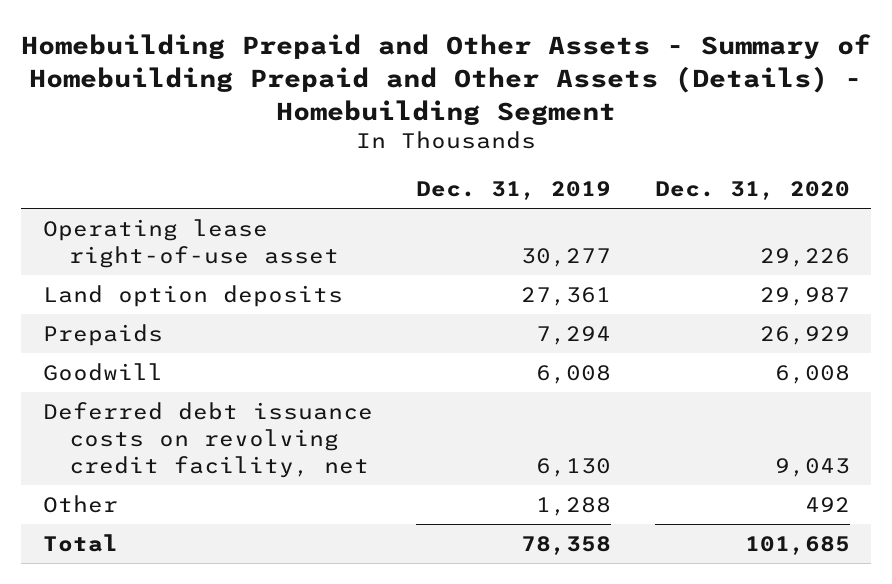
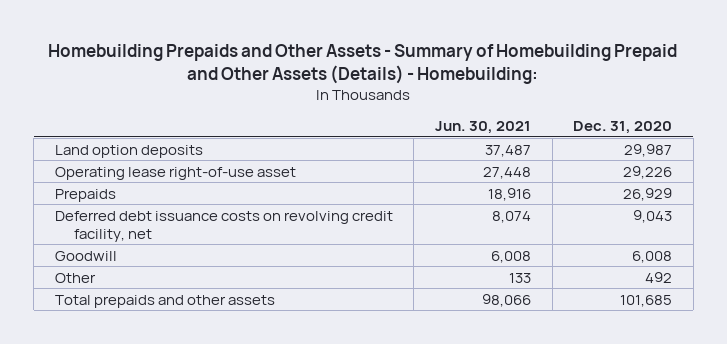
- Homebuilding Prepaid and Other Assets - Summary of Homebuilding Prepaid and Other Assets (Details) - Homebuilding Segment
+ Homebuilding Prepaids and Other Assets - Summary of Homebuilding Prepaid and Other Assets (Details) - Homebuilding:
- | Dec. 31, 2019 | Dec. 31, 2020
+ | Jun. 30, 2021 | Dec. 31, 2020
moved down: Operating lease right-of-use asset | 27,448 | 29,226
moved down: Goodwill | 6,008 | 6,008
- Total | 78,358 | 101,685
+ Total prepaids and other assets | 98,066 | 101,685

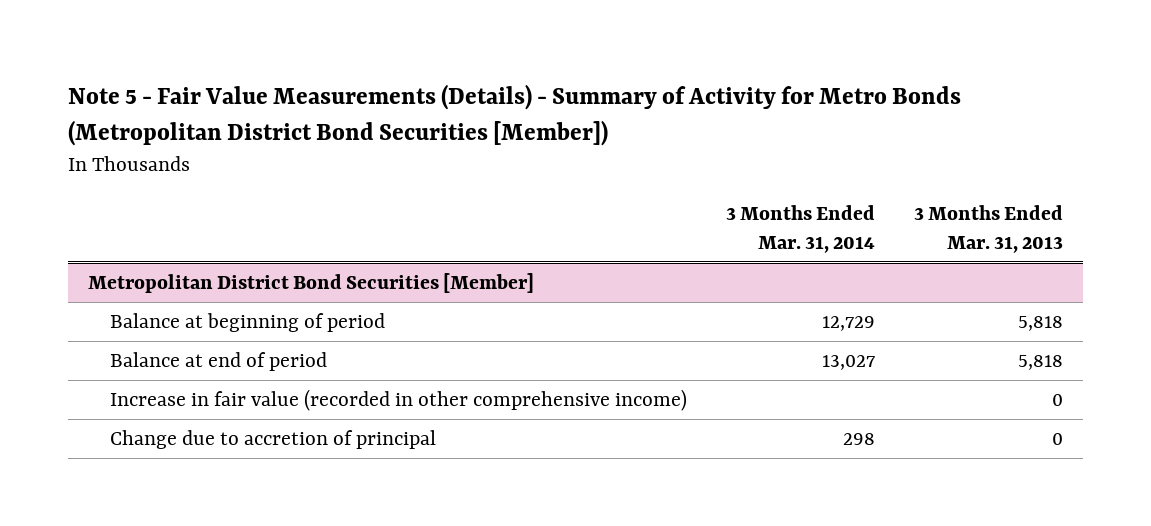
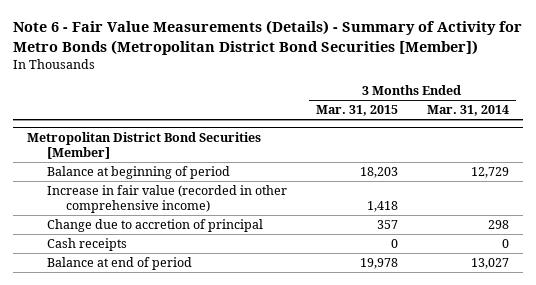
- Note 5 - Fair Value Measurements (Details) - Summary of Activity for Metro Bonds (Metropolitan District Bond Securities [Member])
+ Note 6 - Fair Value Measurements (Details) - Summary of Activity for Metro Bonds (Metropolitan District Bond Securities [Member])
- | 3 Months Ended Mar. 31, 2014 | 3 Months Ended Mar. 31, 2013
+ | 3 Months Ended Mar. 31, 2015 | 3 Months Ended Mar. 31, 2014
@ Metropolitan District Bond Securities [Member]
+ Cash receipts | 0 | 0
moved down: Balance at end of period | 19,978 | 13,027

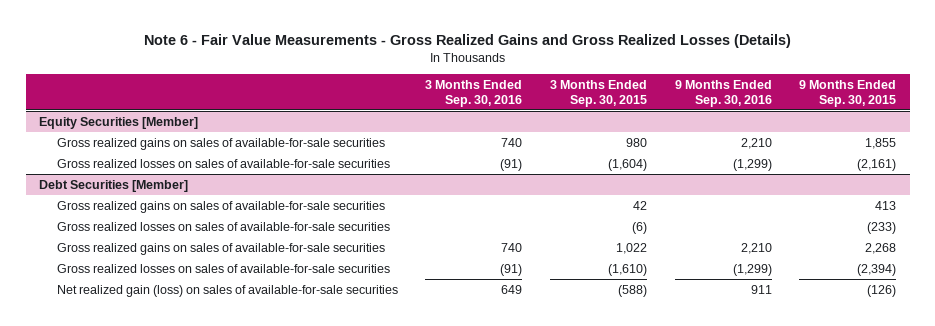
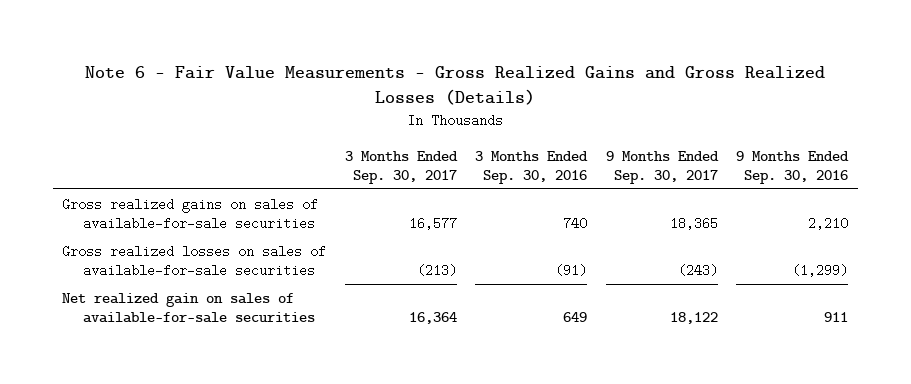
- | 3 Months Ended Sep. 30, 2016 | 3 Months Ended Sep. 30, 2015 | 9 Months Ended Sep. 30, 2016 | 9 Months Ended Sep. 30, 2015
+ | 3 Months Ended Sep. 30, 2017 | 3 Months Ended Sep. 30, 2016 | 9 Months Ended Sep. 30, 2017 | 9 Months Ended Sep. 30, 2016
- Equity Securities [Member]
- Debt Securities [Member]
- Gross realized gains on sales of available-for-sale securities | | 42 | | 413
- Gross realized losses on sales of available-for-sale securities | | (6) | | (233)
- Gross realized gains on sales of available-for-sale securities | 740 | 1,022 | 2,210 | 2,268
- Gross realized losses on sales of available-for-sale securities | (91) | (1,610) | (1,299) | (2,394)
- Net realized gain (loss) on sales of available-for-sale securities | 649 | (588) | 911 | (126)
+ Net realized gain on sales of available-for-sale securities | 16,364 | 649 | 18,122 | 911

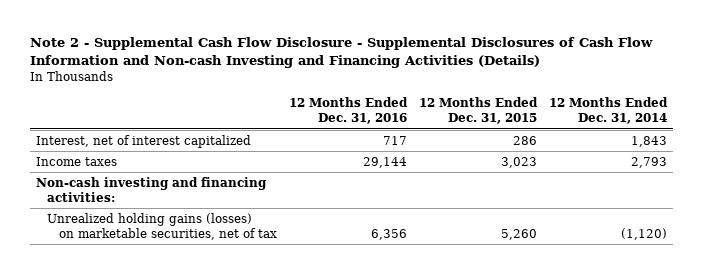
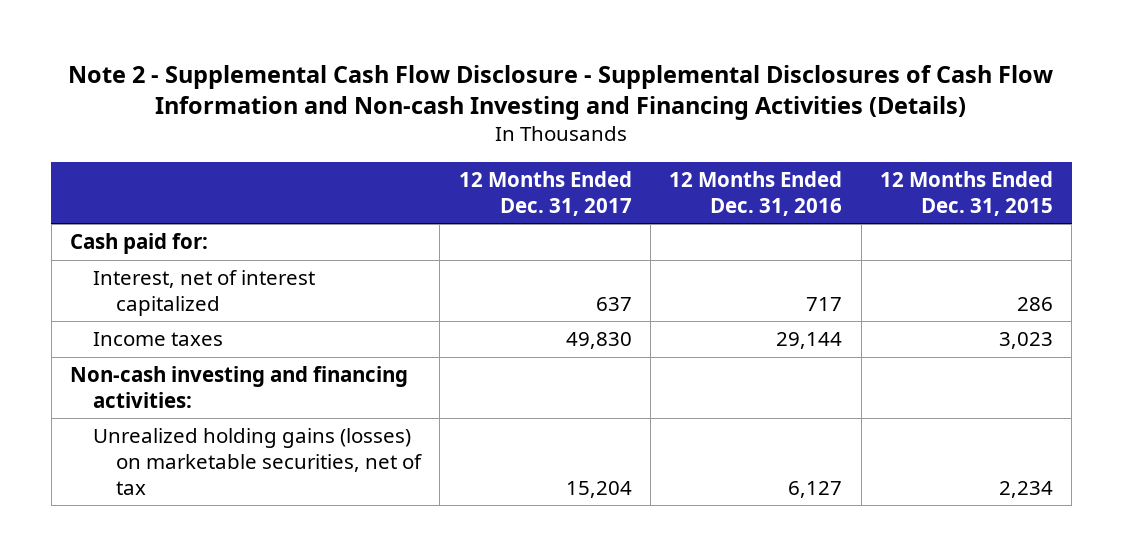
- | 12 Months Ended Dec. 31, 2016 | 12 Months Ended Dec. 31, 2015 | 12 Months Ended Dec. 31, 2014
+ | 12 Months Ended Dec. 31, 2017 | 12 Months Ended Dec. 31, 2016 | 12 Months Ended Dec. 31, 2015
+ Cash paid for:
- Unrealized holding gains (losses) on marketable securities, net of tax | 6,356 | 5,260 | (1,120)
+ Unrealized holding gains (losses) on marketable securities, net of tax | 15,204 | 6,127 | 2,234

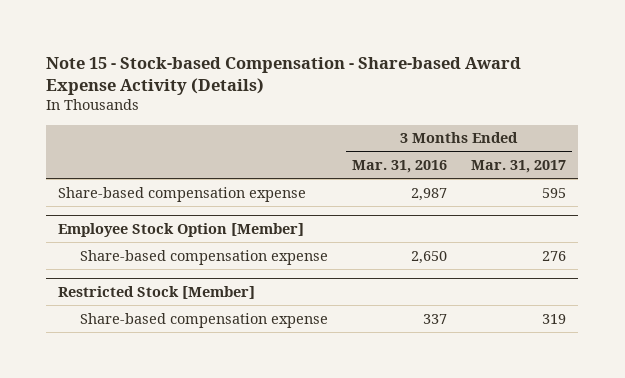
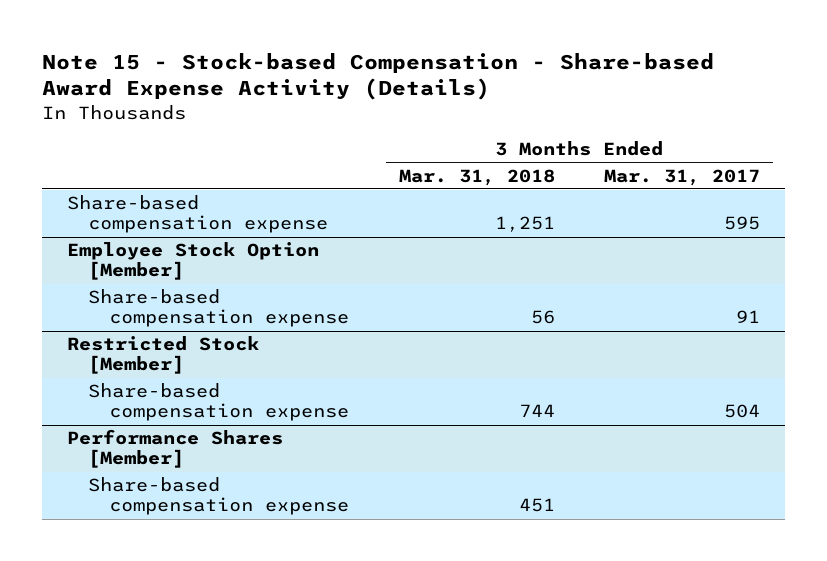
- | 3 Months Ended Mar. 31, 2016 | 3 Months Ended Mar. 31, 2017
+ | 3 Months Ended Mar. 31, 2018 | 3 Months Ended Mar. 31, 2017
@ Employee Stock Option [Member]
- Share-based compensation expense | 2,650 | 276
+ Share-based compensation expense | 56 | 91
@ Restricted Stock [Member]
- Share-based compensation expense | 337 | 319
+ Share-based compensation expense | 744 | 504
+ Performance Shares [Member]
+ Share-based compensation expense | 451 |

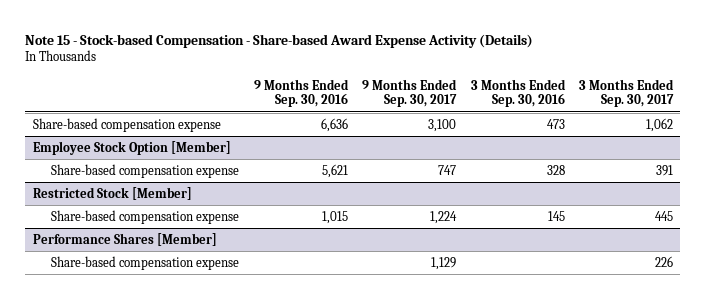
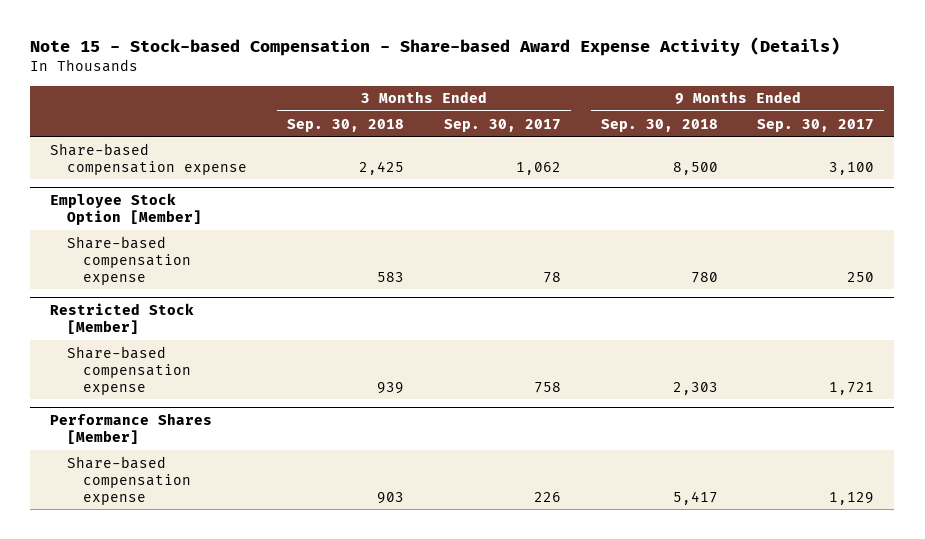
- | 9 Months Ended Sep. 30, 2016 | 9 Months Ended Sep. 30, 2017 | 3 Months Ended Sep. 30, 2016 | 3 Months Ended Sep. 30, 2017
+ | 3 Months Ended Sep. 30, 2018 | 3 Months Ended Sep. 30, 2017 | 9 Months Ended Sep. 30, 2018 | 9 Months Ended Sep. 30, 2017
@ Employee Stock Option [Member]
- Share-based compensation expense | 5,621 | 747 | 328 | 391
+ Share-based compensation expense | 583 | 78 | 780 | 250
@ Restricted Stock [Member]
- Share-based compensation expense | 1,015 | 1,224 | 145 | 445
+ Share-based compensation expense | 939 | 758 | 2,303 | 1,721

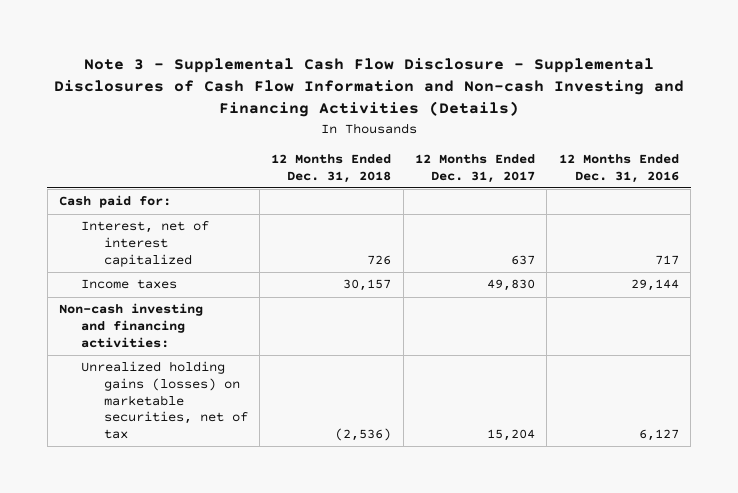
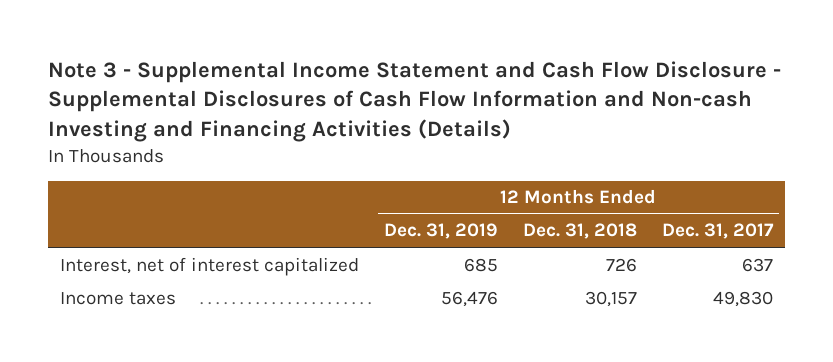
- Note 3 - Supplemental Cash Flow Disclosure - Supplemental Disclosures of Cash Flow Information and Non-cash Investing and Financing Activities (Details)
+ Note 3 - Supplemental Income Statement and Cash Flow Disclosure - Supplemental Disclosures of Cash Flow Information and Non-cash Investing and Financing Activities (Details)
- | 12 Months Ended Dec. 31, 2018 | 12 Months Ended Dec. 31, 2017 | 12 Months Ended Dec. 31, 2016
+ | 12 Months Ended Dec. 31, 2019 | 12 Months Ended Dec. 31, 2018 | 12 Months Ended Dec. 31, 2017
- Cash paid for:
- Non-cash investing and financing activities:
- Unrealized holding gains (losses) on marketable securities, net of tax | (2,536) | 15,204 | 6,127

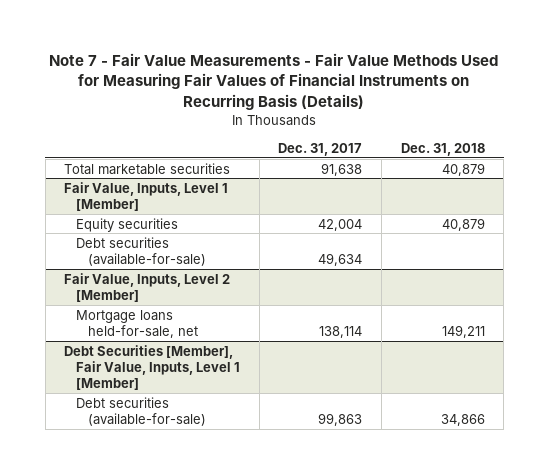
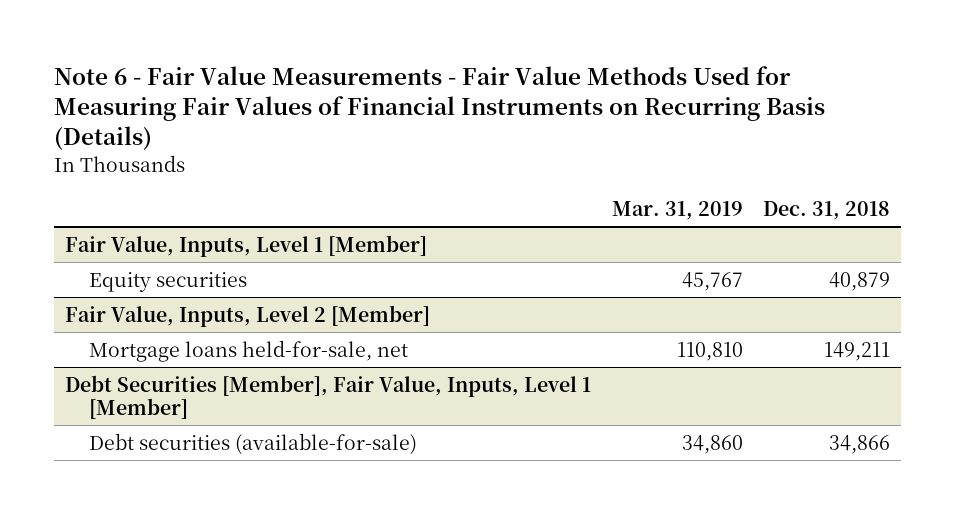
- Note 7 - Fair Value Measurements - Fair Value Methods Used for Measuring Fair Values of Financial Instruments on Recurring Basis (Details)
+ Note 6 - Fair Value Measurements - Fair Value Methods Used for Measuring Fair Values of Financial Instruments on Recurring Basis (Details)
- | Dec. 31, 2017 | Dec. 31, 2018
+ | Mar. 31, 2019 | Dec. 31, 2018
- Total marketable securities | 91,638 | 40,879
@ Fair Value, Inputs, Level 1 [Member]
- Debt securities (available-for-sale) | 49,634 |

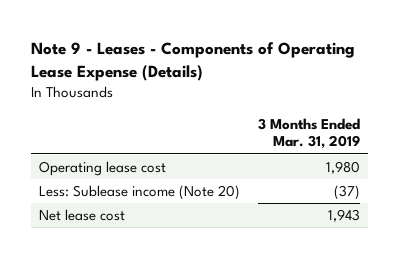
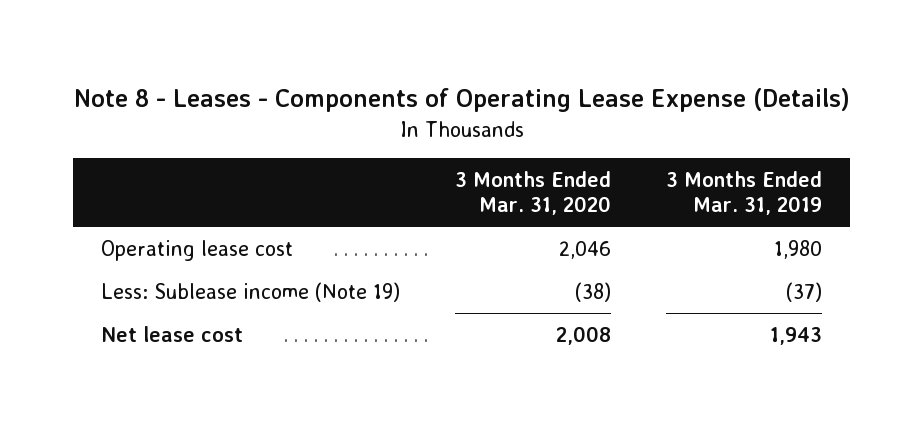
- Note 9 - Leases - Components of Operating Lease Expense (Details)
+ Note 8 - Leases - Components of Operating Lease Expense (Details)
- | 3 Months Ended Mar. 31, 2019
+ | 3 Months Ended Mar. 31, 2020 | 3 Months Ended Mar. 31, 2019
- Less: Sublease income (Note 20) | (37)
+ Less: Sublease income (Note 19) | (38) | (37)

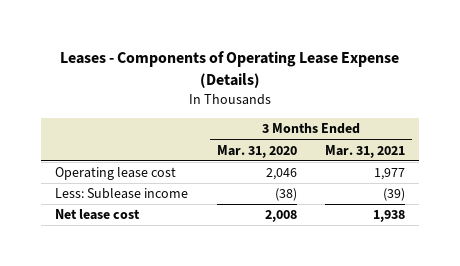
- Note 8 - Leases - Components of Operating Lease Expense (Details)
+ Leases - Components of Operating Lease Expense (Details)
- | 3 Months Ended Mar. 31, 2020 | 3 Months Ended Mar. 31, 2019
+ | 3 Months Ended Mar. 31, 2020 | 3 Months Ended Mar. 31, 2021
- Less: Sublease income (Note 19) | (38) | (37)
+ Less: Sublease income | (38) | (39)

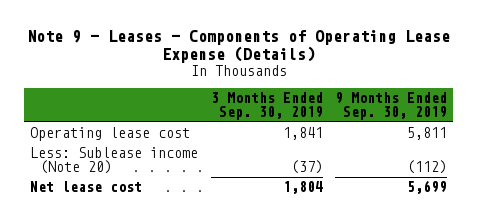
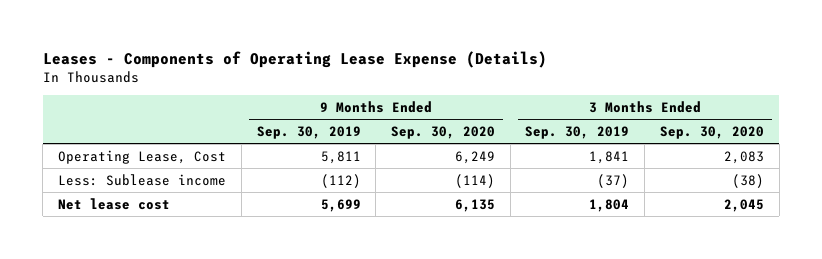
- Note 9 - Leases - Components of Operating Lease Expense (Details)
+ Leases - Components of Operating Lease Expense (Details)
- | 3 Months Ended Sep. 30, 2019 | 9 Months Ended Sep. 30, 2019
+ | 9 Months Ended Sep. 30, 2019 | 9 Months Ended Sep. 30, 2020 | 3 Months Ended Sep. 30, 2019 | 3 Months Ended Sep. 30, 2020
- Operating lease cost | 1,841 | 5,811
- Less: Sublease income (Note 20) | (37) | (112)
+ Operating Lease, Cost | 5,811 | 6,249 | 1,841 | 2,083
+ Less: Sublease income | (112) | (114) | (37) | (38)

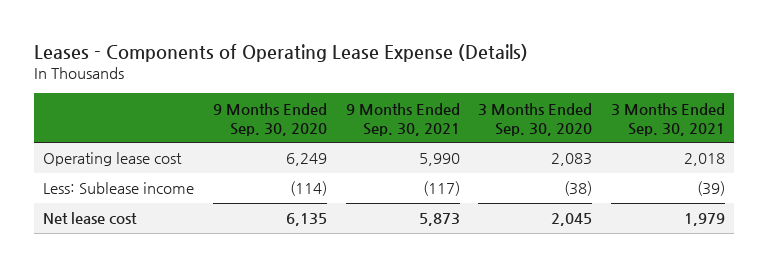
- | 9 Months Ended Sep. 30, 2019 | 9 Months Ended Sep. 30, 2020 | 3 Months Ended Sep. 30, 2019 | 3 Months Ended Sep. 30, 2020
+ | 9 Months Ended Sep. 30, 2020 | 9 Months Ended Sep. 30, 2021 | 3 Months Ended Sep. 30, 2020 | 3 Months Ended Sep. 30, 2021
- Operating Lease, Cost | 5,811 | 6,249 | 1,841 | 2,083
+ Operating lease cost | 6,249 | 5,990 | 2,083 | 2,018

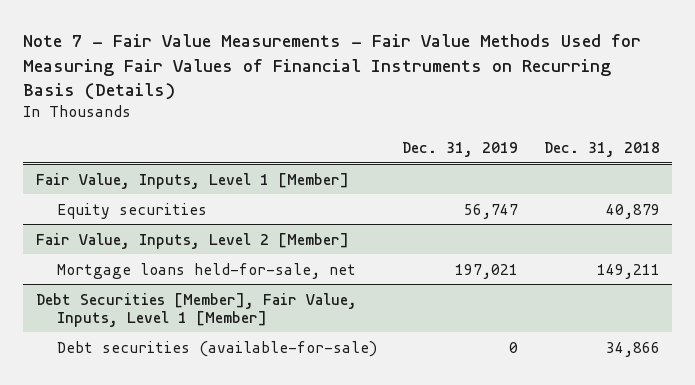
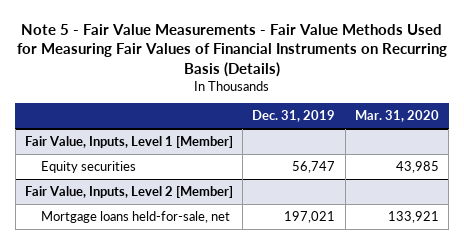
- Note 7 - Fair Value Measurements - Fair Value Methods Used for Measuring Fair Values of Financial Instruments on Recurring Basis (Details)
+ Note 5 - Fair Value Measurements - Fair Value Methods Used for Measuring Fair Values of Financial Instruments on Recurring Basis (Details)
- | Dec. 31, 2019 | Dec. 31, 2018
+ | Dec. 31, 2019 | Mar. 31, 2020
- Debt Securities [Member], Fair Value, Inputs, Level 1 [Member]
- Debt securities (available-for-sale) | 0 | 34,866

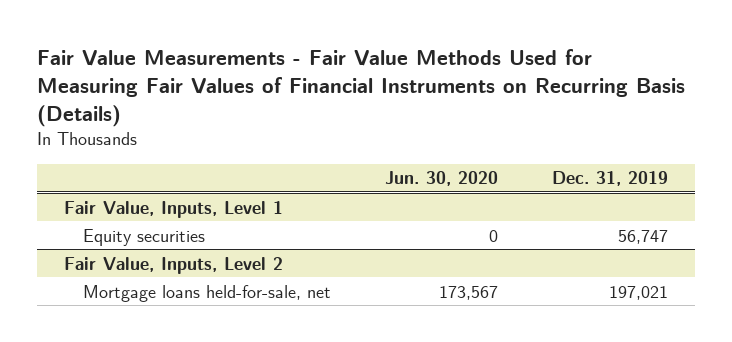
- Note 5 - Fair Value Measurements - Fair Value Methods Used for Measuring Fair Values of Financial Instruments on Recurring Basis (Details)
+ Fair Value Measurements - Fair Value Methods Used for Measuring Fair Values of Financial Instruments on Recurring Basis (Details)
- | Dec. 31, 2019 | Mar. 31, 2020
+ | Jun. 30, 2020 | Dec. 31, 2019
- Fair Value, Inputs, Level 1 [Member]
+ Fair Value, Inputs, Level 1
- Fair Value, Inputs, Level 2 [Member]
+ Fair Value, Inputs, Level 2

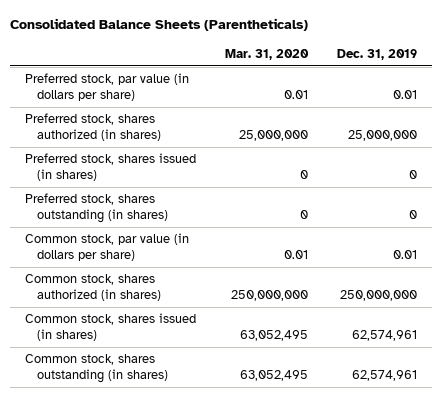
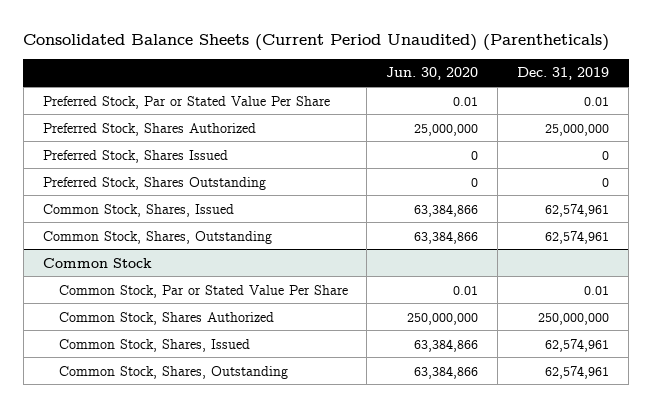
- Consolidated Balance Sheets (Parentheticals)
+ Consolidated Balance Sheets (Current Period Unaudited) (Parentheticals)
- | Mar. 31, 2020 | Dec. 31, 2019
+ | Jun. 30, 2020 | Dec. 31, 2019
- Preferred stock, par value (in dollars per share) | 0.01 | 0.01
- Preferred stock, shares authorized (in shares) | 25,000,000 | 25,000,000
- Preferred stock, shares issued (in shares) | 0 | 0
- Preferred stock, shares outstanding (in shares) | 0 | 0
- Common stock, par value (in dollars per share) | 0.01 | 0.01
- Common stock, shares authorized (in shares) | 250,000,000 | 250,000,000
- Common stock, shares issued (in shares) | 63,052,495 | 62,574,961
- Common stock, shares outstanding (in shares) | 63,052,495 | 62,574,961
+ Preferred Stock, Par or Stated Value Per Share | 0.01 | 0.01
+ Preferred Stock, Shares Authorized | 25,000,000 | 25,000,000
+ Preferred Stock, Shares Issued | 0 | 0
+ Preferred Stock, Shares Outstanding | 0 | 0
+ Common Stock, Shares, Issued | 63,384,866 | 62,574,961
+ Common Stock, Shares, Outstanding | 63,384,866 | 62,574,961
+ Common Stock
+ Common Stock, Par or Stated Value Per Share | 0.01 | 0.01
+ Common Stock, Shares Authorized | 250,000,000 | 250,000,000
+ Common Stock, Shares, Issued | 63,384,866 | 62,574,961
+ Common Stock, Shares, Outstanding | 63,384,866 | 62,574,961

